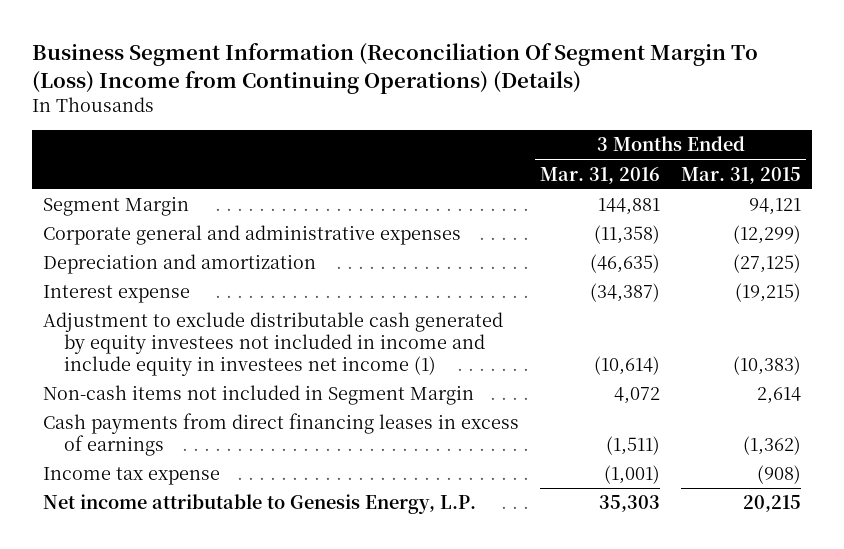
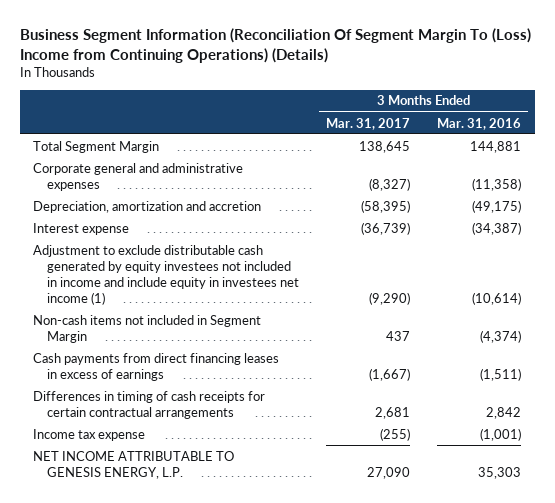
- | 3 Months Ended Mar. 31, 2016 | 3 Months Ended Mar. 31, 2015
+ | 3 Months Ended Mar. 31, 2017 | 3 Months Ended Mar. 31, 2016
- Segment Margin | 144,881 | 94,121
+ Total Segment Margin | 138,645 | 144,881
- Depreciation and amortization | (46,635) | (27,125)
+ Depreciation, amortization and accretion | (58,395) | (49,175)
- Non-cash items not included in Segment Margin | 4,072 | 2,614
+ Non-cash items not included in Segment Margin | 437 | (4,374)
+ Differences in timing of cash receipts for certain contractual arrangements | 2,681 | 2,842
- Net income attributable to Genesis Energy, L.P. | 35,303 | 20,215
+ NET INCOME ATTRIBUTABLE TO GENESIS ENERGY, L.P. | 27,090 | 35,303

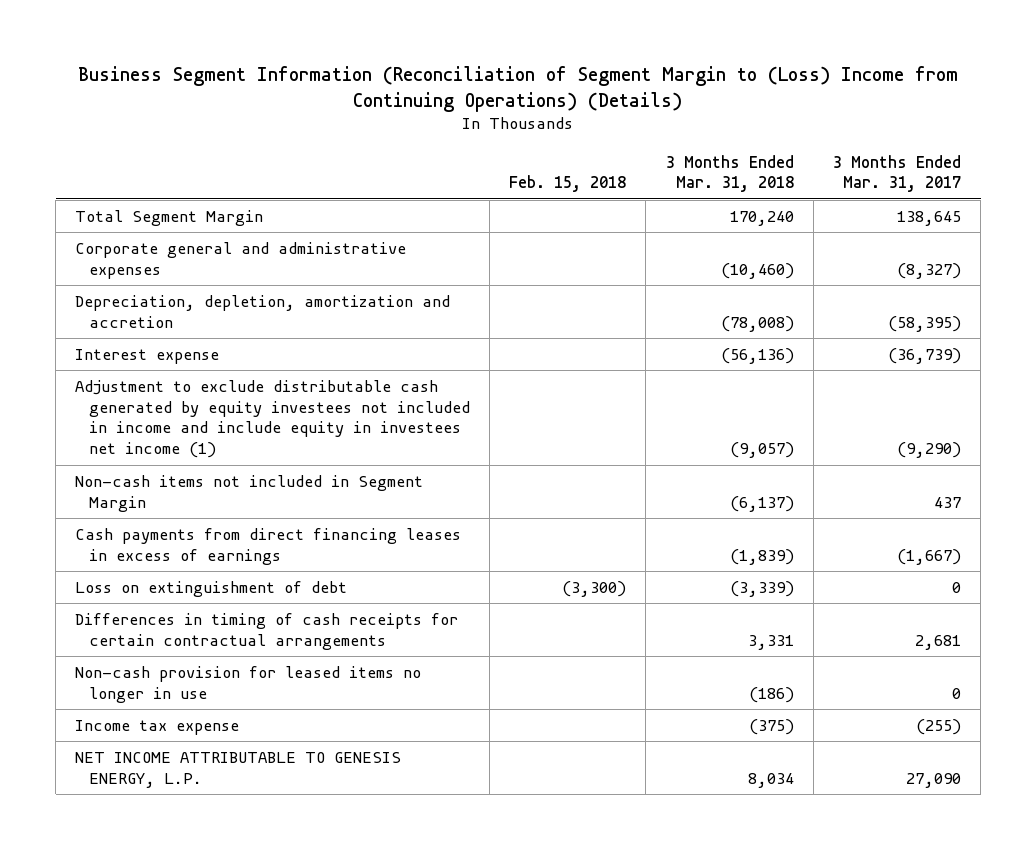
- Business Segment Information (Reconciliation Of Segment Margin To (Loss) Income from Continuing Operations) (Details)
+ Business Segment Information (Reconciliation of Segment Margin to (Loss) Income from Continuing Operations) (Details)
- | 3 Months Ended Mar. 31, 2017 | 3 Months Ended Mar. 31, 2016
+ | Feb. 15, 2018 | 3 Months Ended Mar. 31, 2018 | 3 Months Ended Mar. 31, 2017
- Depreciation, amortization and accretion | (58,395) | (49,175)
+ Depreciation, depletion, amortization and accretion | | (78,008) | (58,395)
+ Loss on extinguishment of debt | (3,300) | (3,339) | 0
+ Non-cash provision for leased items no longer in use | | (186) | 0

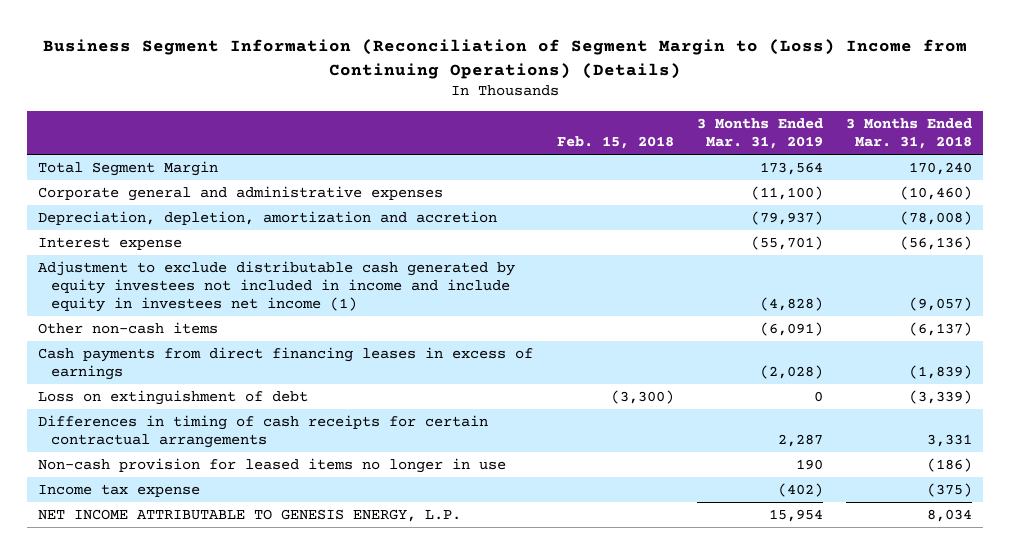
- | Feb. 15, 2018 | 3 Months Ended Mar. 31, 2018 | 3 Months Ended Mar. 31, 2017
+ | Feb. 15, 2018 | 3 Months Ended Mar. 31, 2019 | 3 Months Ended Mar. 31, 2018
- Non-cash items not included in Segment Margin | | (6,137) | 437
+ Other non-cash items | | (6,091) | (6,137)

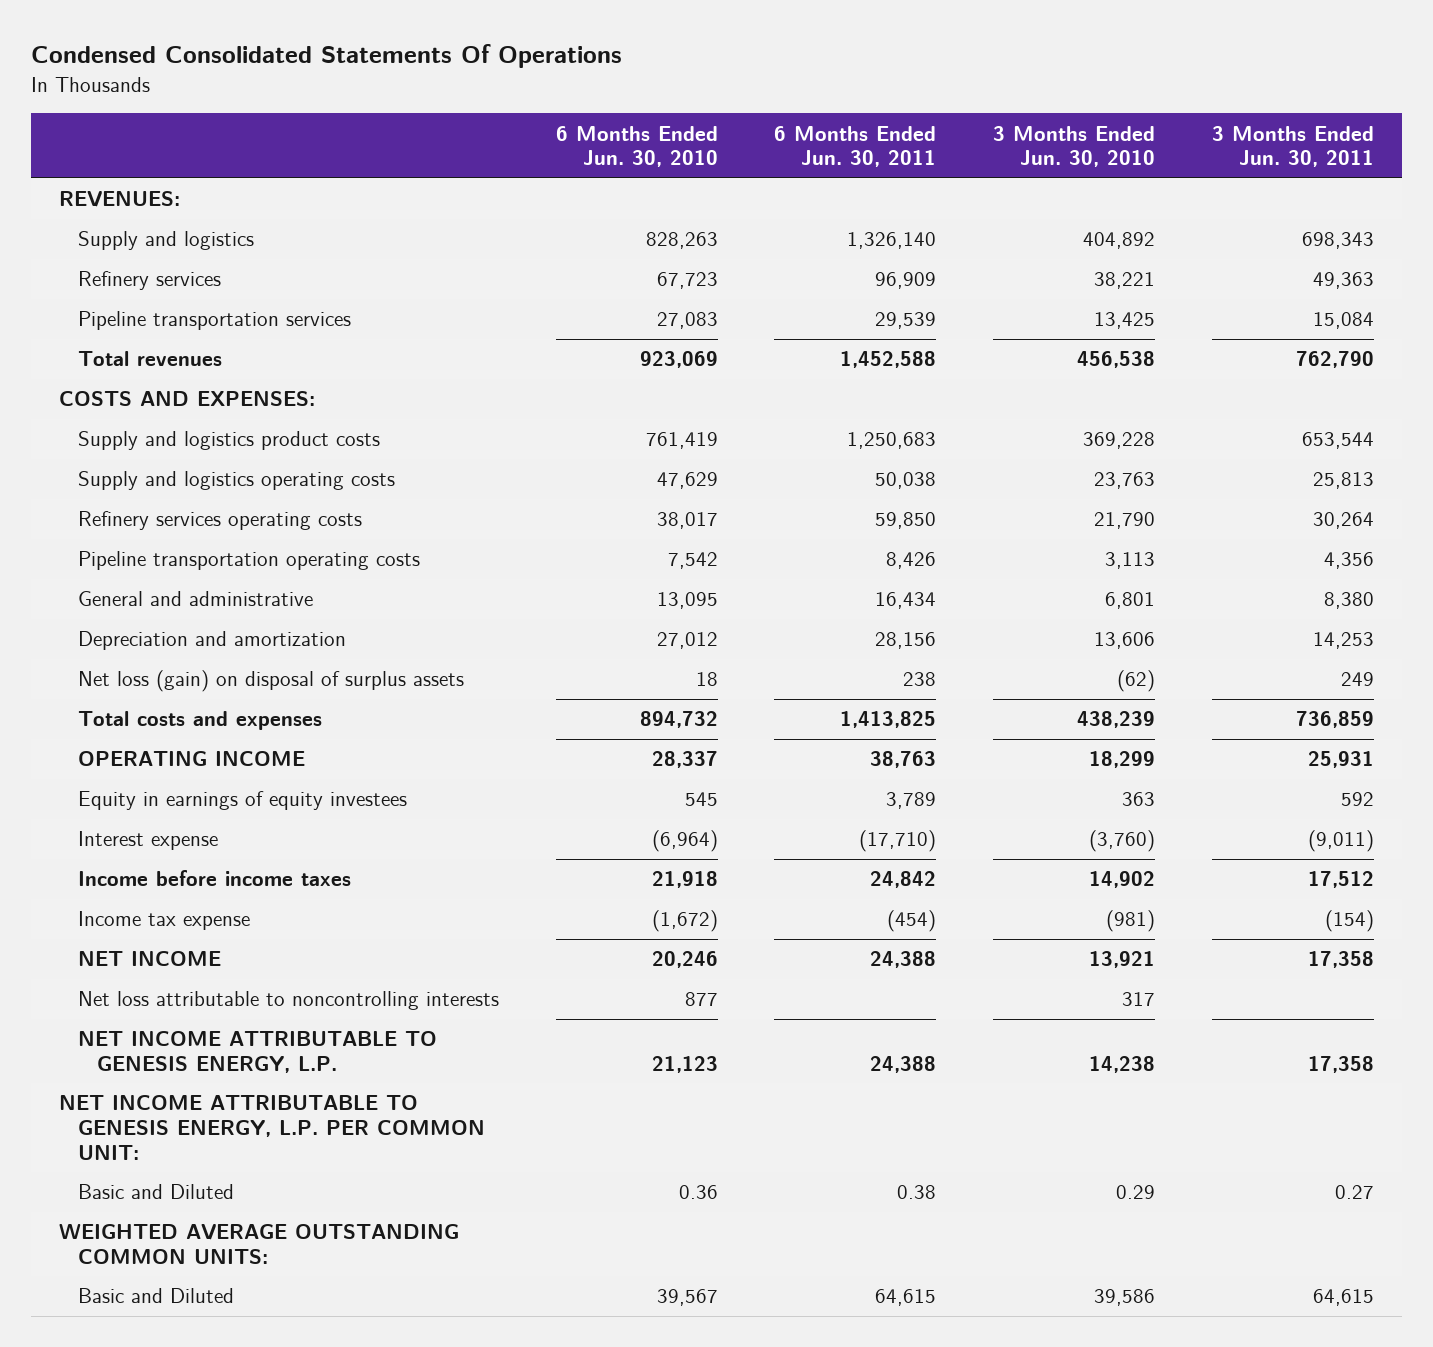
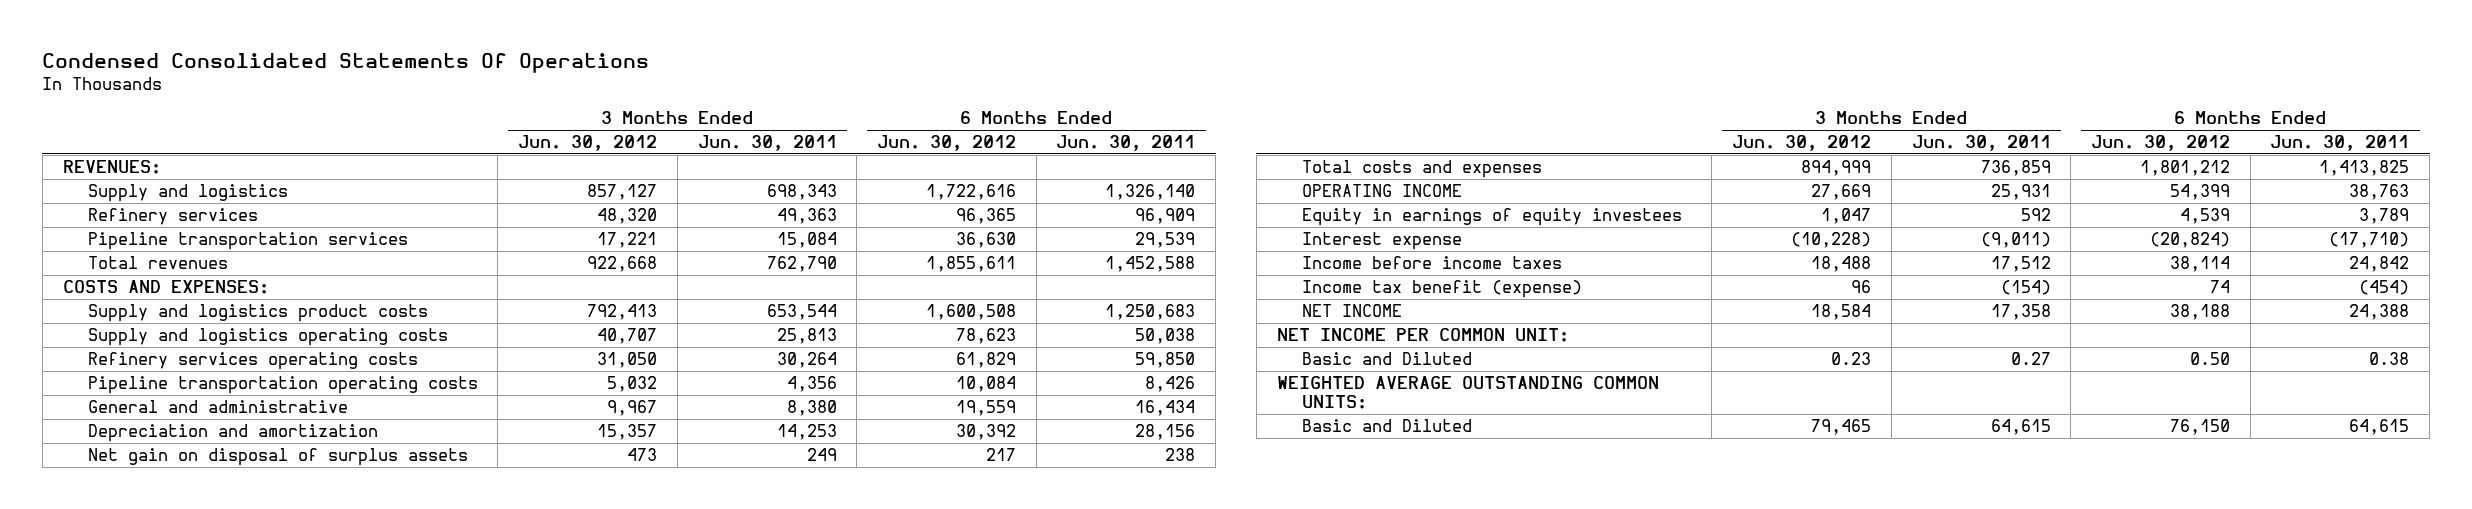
- | 6 Months Ended Jun. 30, 2010 | 6 Months Ended Jun. 30, 2011 | 3 Months Ended Jun. 30, 2010 | 3 Months Ended Jun. 30, 2011
+ | 3 Months Ended Jun. 30, 2012 | 3 Months Ended Jun. 30, 2011 | 6 Months Ended Jun. 30, 2012 | 6 Months Ended Jun. 30, 2011
- Net loss (gain) on disposal of surplus assets | 18 | 238 | (62) | 249
+ Net gain on disposal of surplus assets | 473 | 249 | 217 | 238
- Income tax expense | (1,672) | (454) | (981) | (154)
+ Income tax benefit (expense) | 96 | (154) | 74 | (454)
- Net loss attributable to noncontrolling interests | 877 | | 317 |
- NET INCOME ATTRIBUTABLE TO GENESIS ENERGY, L.P. | 21,123 | 24,388 | 14,238 | 17,358
- NET INCOME ATTRIBUTABLE TO GENESIS ENERGY, L.P. PER COMMON UNIT:
+ NET INCOME PER COMMON UNIT:

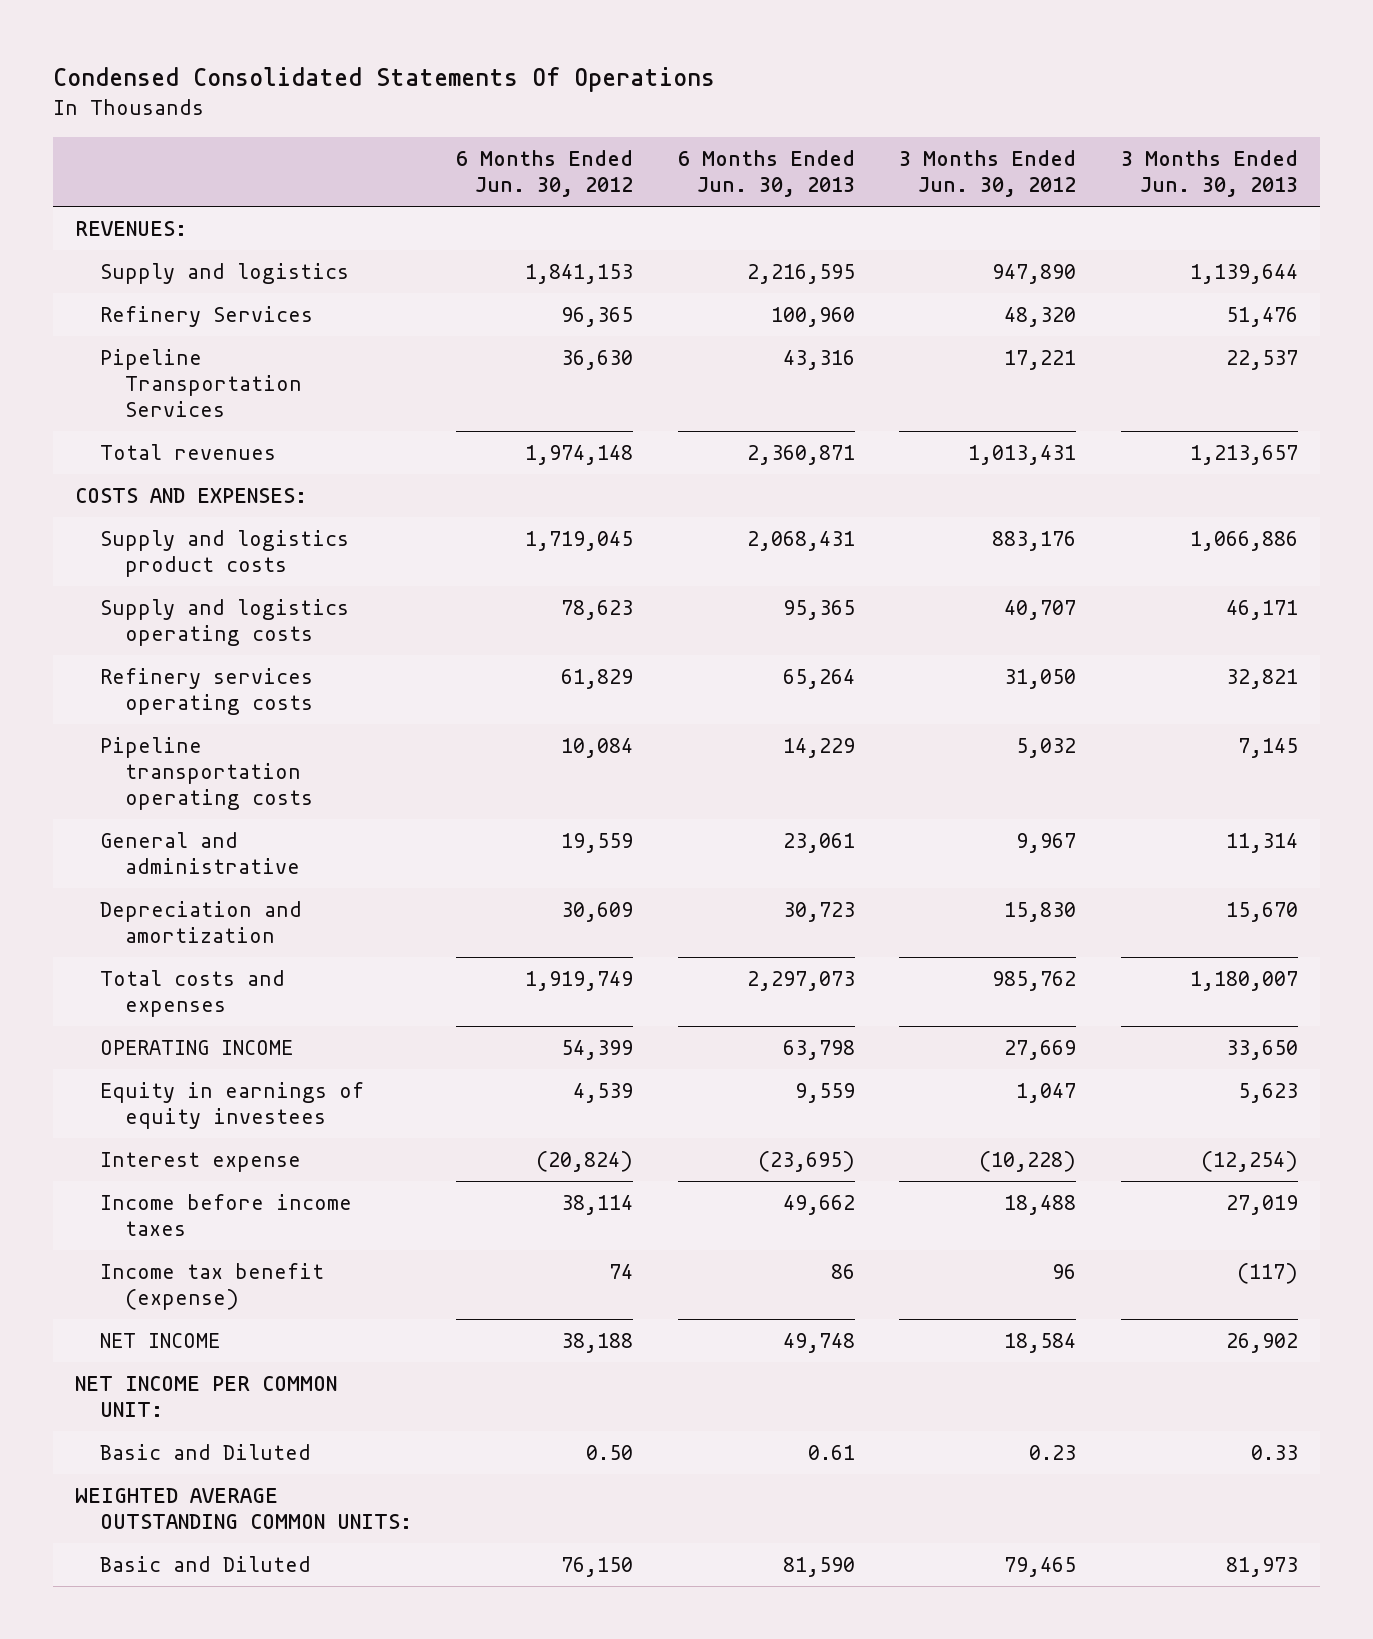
- | 3 Months Ended Jun. 30, 2012 | 3 Months Ended Jun. 30, 2011 | 6 Months Ended Jun. 30, 2012 | 6 Months Ended Jun. 30, 2011
+ | 6 Months Ended Jun. 30, 2012 | 6 Months Ended Jun. 30, 2013 | 3 Months Ended Jun. 30, 2012 | 3 Months Ended Jun. 30, 2013
- Supply and logistics | 857,127 | 698,343 | 1,722,616 | 1,326,140
- Refinery services | 48,320 | 49,363 | 96,365 | 96,909
- Pipeline transportation services | 17,221 | 15,084 | 36,630 | 29,539
- Total revenues | 922,668 | 762,790 | 1,855,611 | 1,452,588
+ Supply and logistics | 1,841,153 | 2,216,595 | 947,890 | 1,139,644
+ Refinery Services | 96,365 | 100,960 | 48,320 | 51,476
+ Pipeline Transportation Services | 36,630 | 43,316 | 17,221 | 22,537
+ Total revenues | 1,974,148 | 2,360,871 | 1,013,431 | 1,213,657
- Supply and logistics product costs | 792,413 | 653,544 | 1,600,508 | 1,250,683
+ Supply and logistics product costs | 1,719,045 | 2,068,431 | 883,176 | 1,066,886
- Depreciation and amortization | 15,357 | 14,253 | 30,392 | 28,156
- Net gain on disposal of surplus assets | 473 | 249 | 217 | 238
- Total costs and expenses | 894,999 | 736,859 | 1,801,212 | 1,413,825
+ Depreciation and amortization | 30,609 | 30,723 | 15,830 | 15,670
+ Total costs and expenses | 1,919,749 | 2,297,073 | 985,762 | 1,180,007

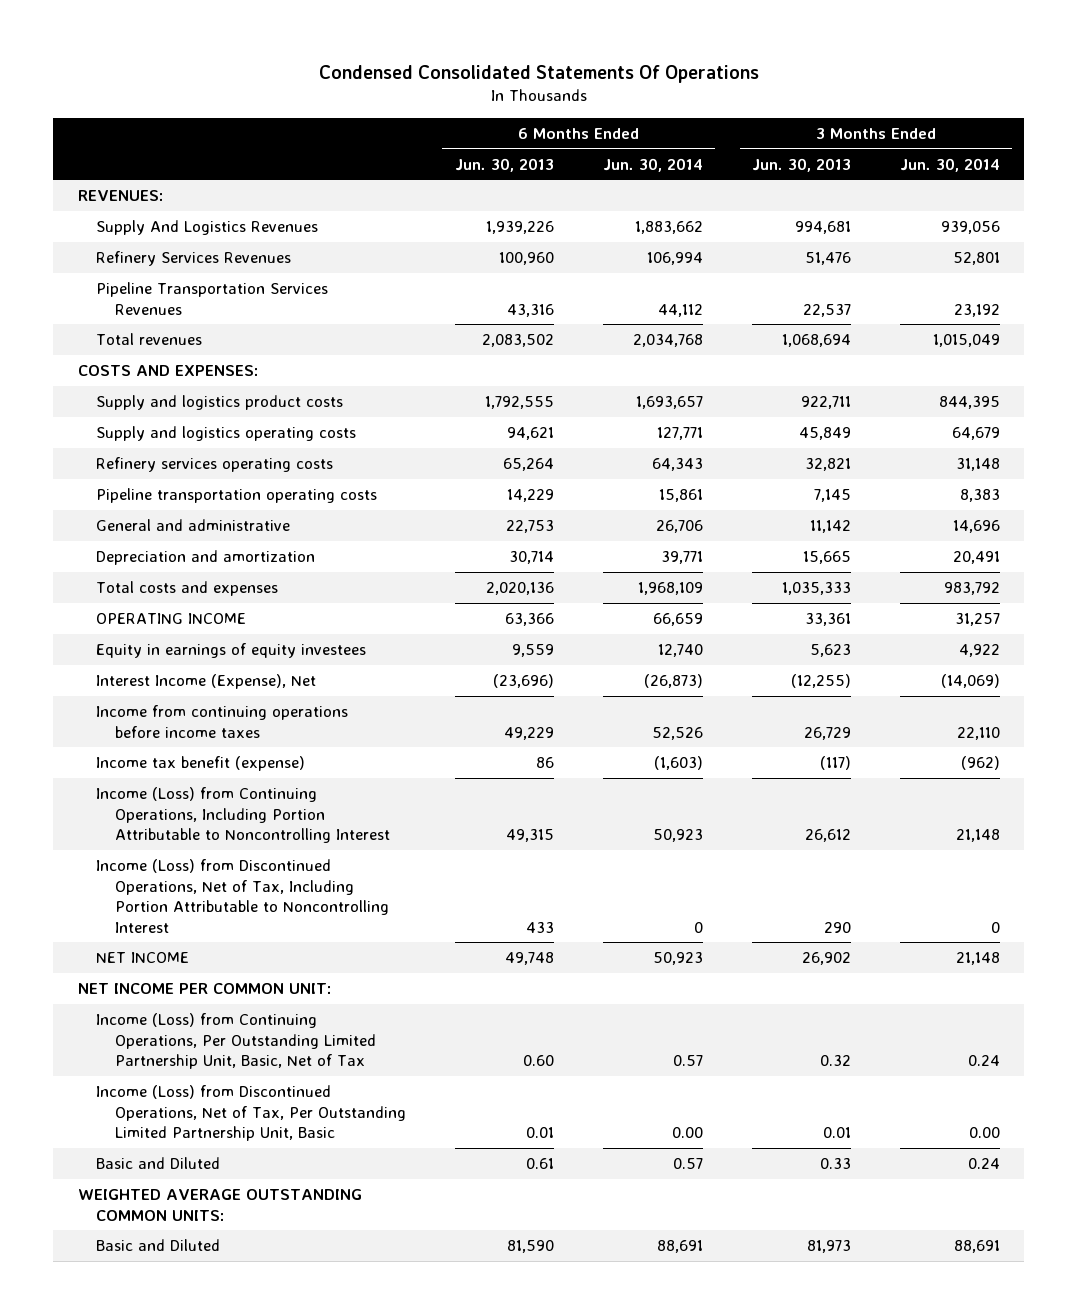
- | 6 Months Ended Jun. 30, 2012 | 6 Months Ended Jun. 30, 2013 | 3 Months Ended Jun. 30, 2012 | 3 Months Ended Jun. 30, 2013
+ | 6 Months Ended Jun. 30, 2013 | 6 Months Ended Jun. 30, 2014 | 3 Months Ended Jun. 30, 2013 | 3 Months Ended Jun. 30, 2014
- Supply and logistics | 1,841,153 | 2,216,595 | 947,890 | 1,139,644
- Refinery Services | 96,365 | 100,960 | 48,320 | 51,476
- Pipeline Transportation Services | 36,630 | 43,316 | 17,221 | 22,537
- Total revenues | 1,974,148 | 2,360,871 | 1,013,431 | 1,213,657
+ Supply And Logistics Revenues | 1,939,226 | 1,883,662 | 994,681 | 939,056
+ Refinery Services Revenues | 100,960 | 106,994 | 51,476 | 52,801
+ Pipeline Transportation Services Revenues | 43,316 | 44,112 | 22,537 | 23,192
+ Total revenues | 2,083,502 | 2,034,768 | 1,068,694 | 1,015,049
- Supply and logistics product costs | 1,719,045 | 2,068,431 | 883,176 | 1,066,886
- Supply and logistics operating costs | 78,623 | 95,365 | 40,707 | 46,171
+ Supply and logistics product costs | 1,792,555 | 1,693,657 | 922,711 | 844,395
+ Supply and logistics operating costs | 94,621 | 127,771 | 45,849 | 64,679
- General and administrative | 19,559 | 23,061 | 9,967 | 11,314
- Depreciation and amortization | 30,609 | 30,723 | 15,830 | 15,670
- Total costs and expenses | 1,919,749 | 2,297,073 | 985,762 | 1,180,007
- OPERATING INCOME | 54,399 | 63,798 | 27,669 | 33,650
+ General and administrative | 22,753 | 26,706 | 11,142 | 14,696
+ Depreciation and amortization | 30,714 | 39,771 | 15,665 | 20,491
+ Total costs and expenses | 2,020,136 | 1,968,109 | 1,035,333 | 983,792
+ OPERATING INCOME | 63,366 | 66,659 | 33,361 | 31,257
- Interest expense | (20,824) | (23,695) | (10,228) | (12,254)
- Income before income taxes | 38,114 | 49,662 | 18,488 | 27,019
+ Interest Income (Expense), Net | (23,696) | (26,873) | (12,255) | (14,069)
+ Income from continuing operations before income taxes | 49,229 | 52,526 | 26,729 | 22,110
+ Income (Loss) from Continuing Operations, Including Portion Attributable to Noncontrolling Interest | 49,315 | 50,923 | 26,612 | 21,148
+ Income (Loss) from Discontinued Operations, Net of Tax, Including Portion Attributable to Noncontrolling Interest | 433 | 0 | 290 | 0
+ Income (Loss) from Continuing Operations, Per Outstanding Limited Partnership Unit, Basic, Net of Tax | 0.60 | 0.57 | 0.32 | 0.24
+ Income (Loss) from Discontinued Operations, Net of Tax, Per Outstanding Limited Partnership Unit, Basic | 0.01 | 0.00 | 0.01 | 0.00

